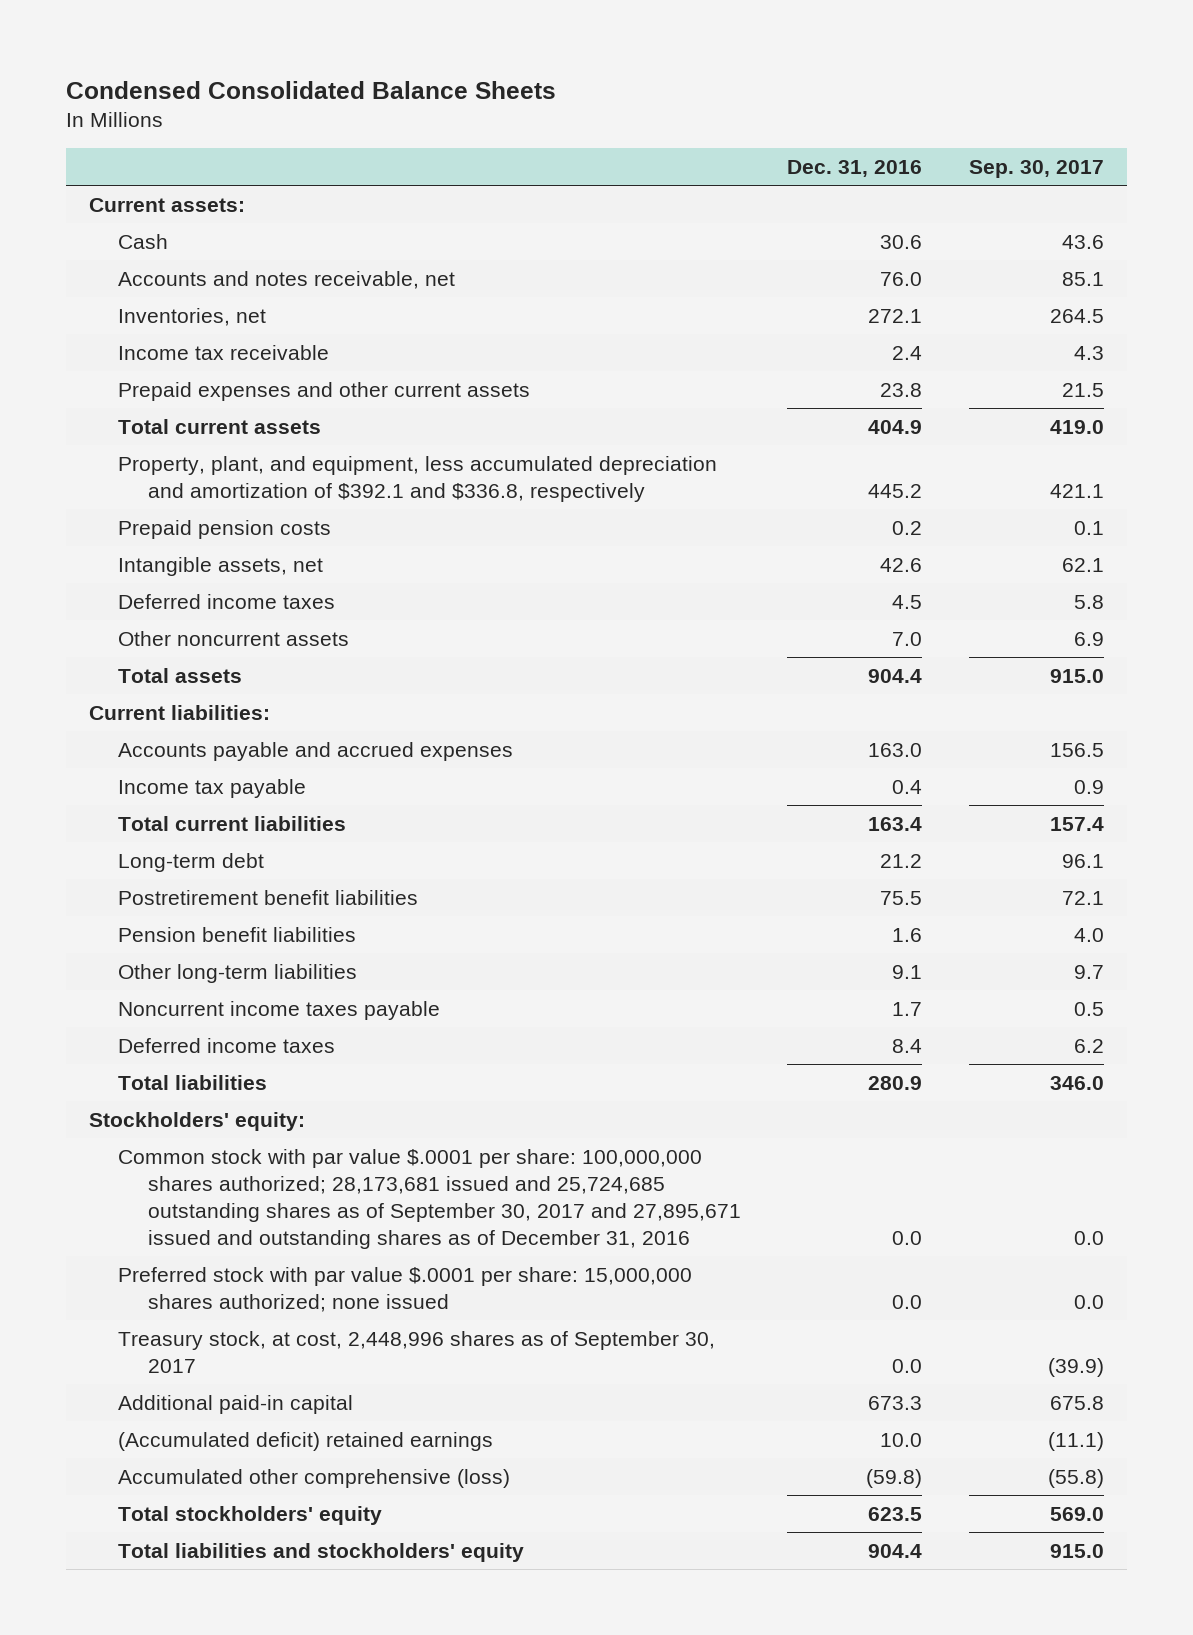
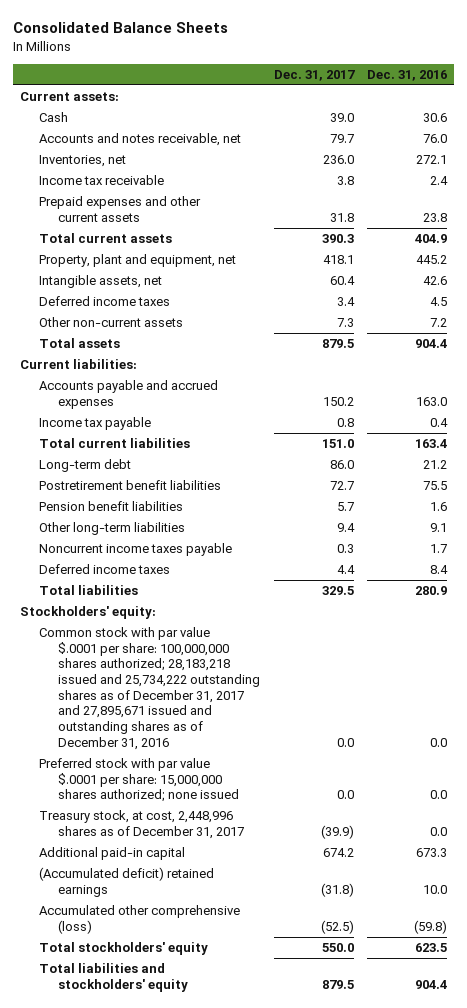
- Condensed Consolidated Balance Sheets
+ Consolidated Balance Sheets
- | Dec. 31, 2016 | Sep. 30, 2017
+ | Dec. 31, 2017 | Dec. 31, 2016
- Property, plant, and equipment, less accumulated depreciation and amortization of $392.1 and $336.8, respectively | 445.2 | 421.1
- Prepaid pension costs | 0.2 | 0.1
+ Property, plant and equipment, net | 418.1 | 445.2
- Other noncurrent assets | 7.0 | 6.9
+ Other non-current assets | 7.3 | 7.2
- Common stock with par value $.0001 per share: 100,000,000 shares authorized; 28,173,681 issued and 25,724,685 outstanding shares as of September 30, 2017 and 27,895,671 issued and outstanding shares as of December 31, 2016 | 0.0 | 0.0
+ Common stock with par value $.0001 per share: 100,000,000 shares authorized; 28,183,218 issued and 25,734,222 outstanding shares as of December 31, 2017 and 27,895,671 issued and outstanding shares as of December 31, 2016 | 0.0 | 0.0
- Treasury stock, at cost, 2,448,996 shares as of September 30, 2017 | 0.0 | (39.9)
+ Treasury stock, at cost, 2,448,996 shares as of December 31, 2017 | (39.9) | 0.0

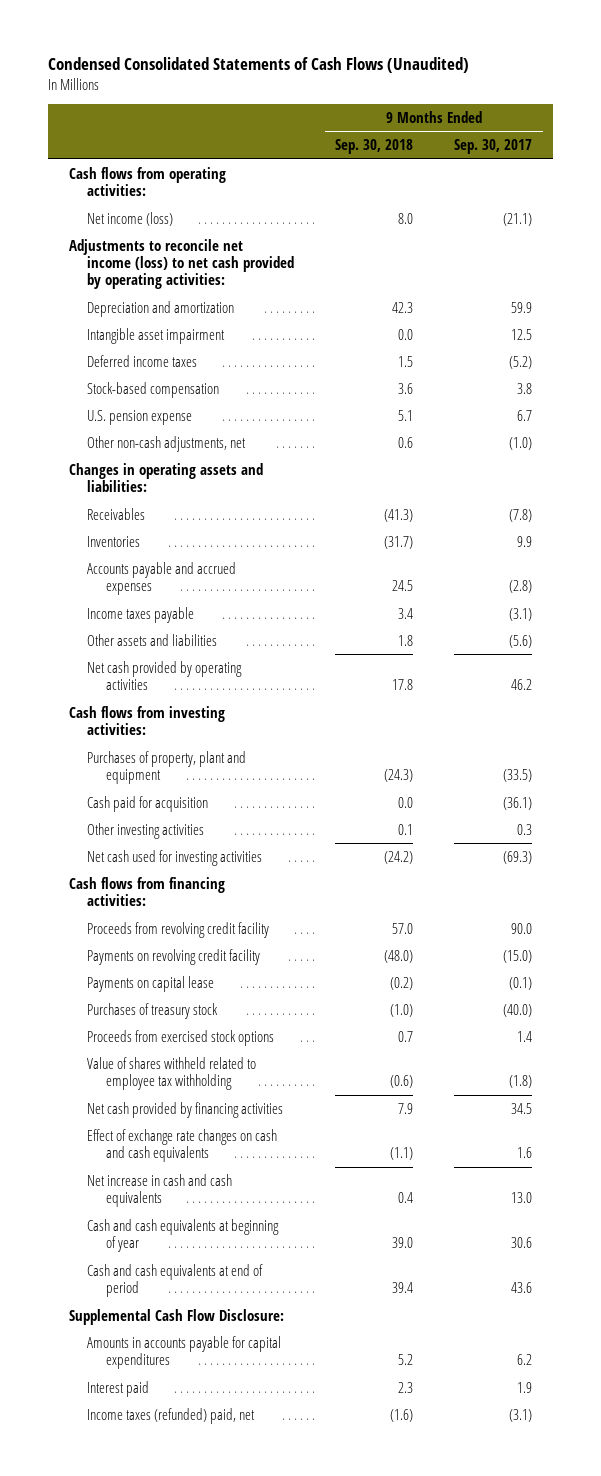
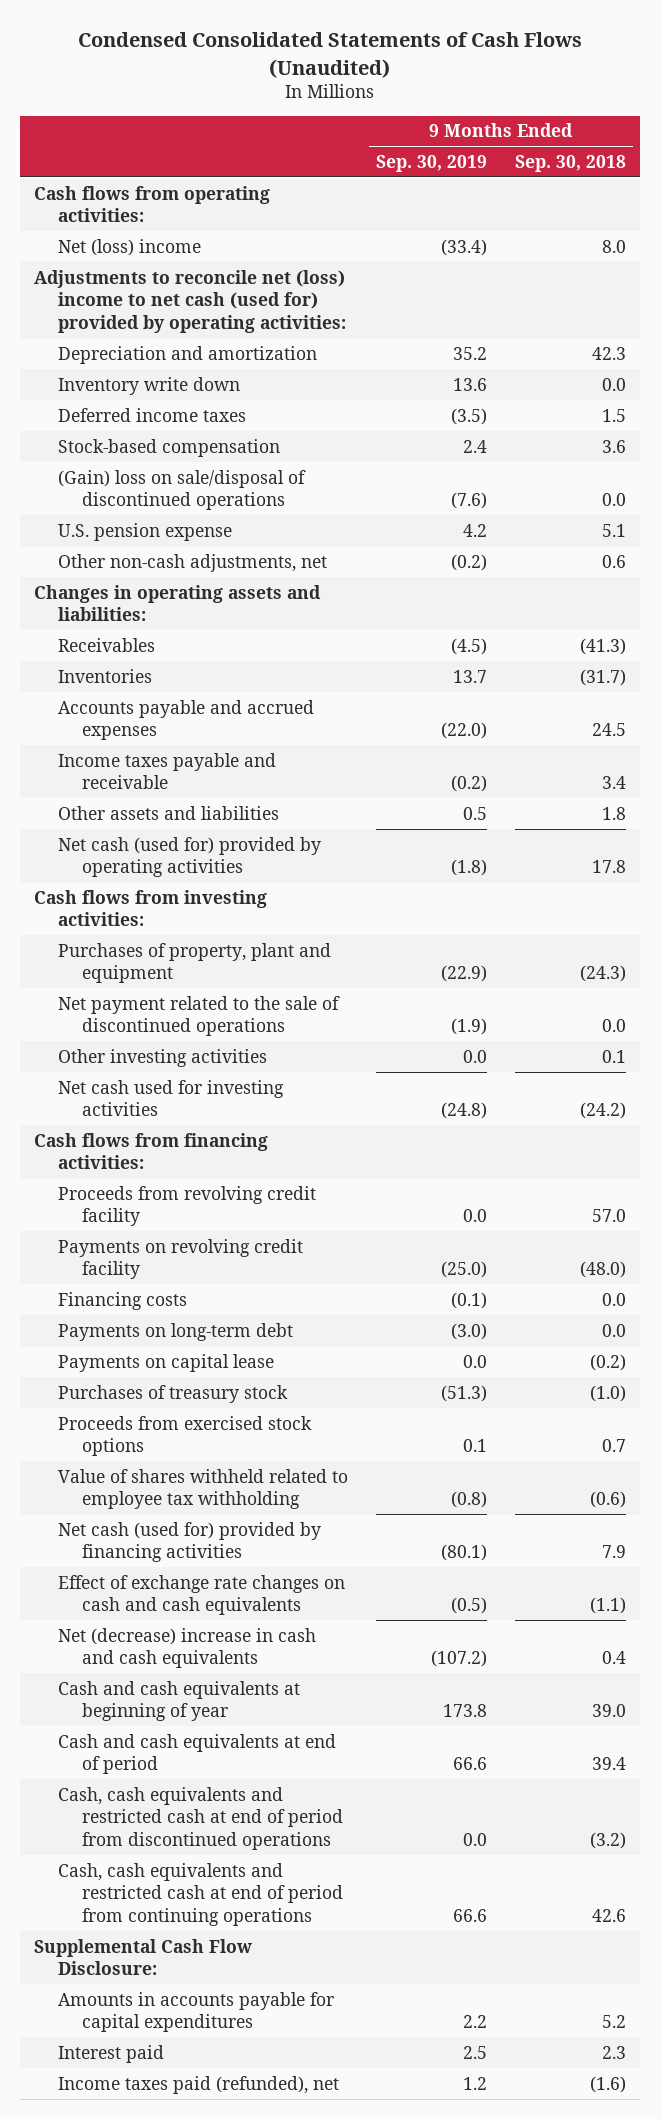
- | 9 Months Ended Sep. 30, 2018 | 9 Months Ended Sep. 30, 2017
+ | 9 Months Ended Sep. 30, 2019 | 9 Months Ended Sep. 30, 2018
- Net income (loss) | 8.0 | (21.1)
- Adjustments to reconcile net income (loss) to net cash provided by operating activities:
+ Net (loss) income | (33.4) | 8.0
+ Adjustments to reconcile net (loss) income to net cash (used for) provided by operating activities:
- Intangible asset impairment | 0.0 | 12.5
+ Inventory write down | 13.6 | 0.0
+ (Gain) loss on sale/disposal of discontinued operations | (7.6) | 0.0
- Income taxes payable | 3.4 | (3.1)
+ Income taxes payable and receivable | (0.2) | 3.4
- Net cash provided by operating activities | 17.8 | 46.2
+ Net cash (used for) provided by operating activities | (1.8) | 17.8
- Cash paid for acquisition | 0.0 | (36.1)
+ Net payment related to the sale of discontinued operations | (1.9) | 0.0
+ Financing costs | (0.1) | 0.0
+ Payments on long-term debt | (3.0) | 0.0
- Net cash provided by financing activities | 7.9 | 34.5
+ Net cash (used for) provided by financing activities | (80.1) | 7.9
- Net increase in cash and cash equivalents | 0.4 | 13.0
+ Net (decrease) increase in cash and cash equivalents | (107.2) | 0.4
+ Cash, cash equivalents and restricted cash at end of period from discontinued operations | 0.0 | (3.2)
+ Cash, cash equivalents and restricted cash at end of period from continuing operations | 66.6 | 42.6
- Income taxes (refunded) paid, net | (1.6) | (3.1)
+ Income taxes paid (refunded), net | 1.2 | (1.6)

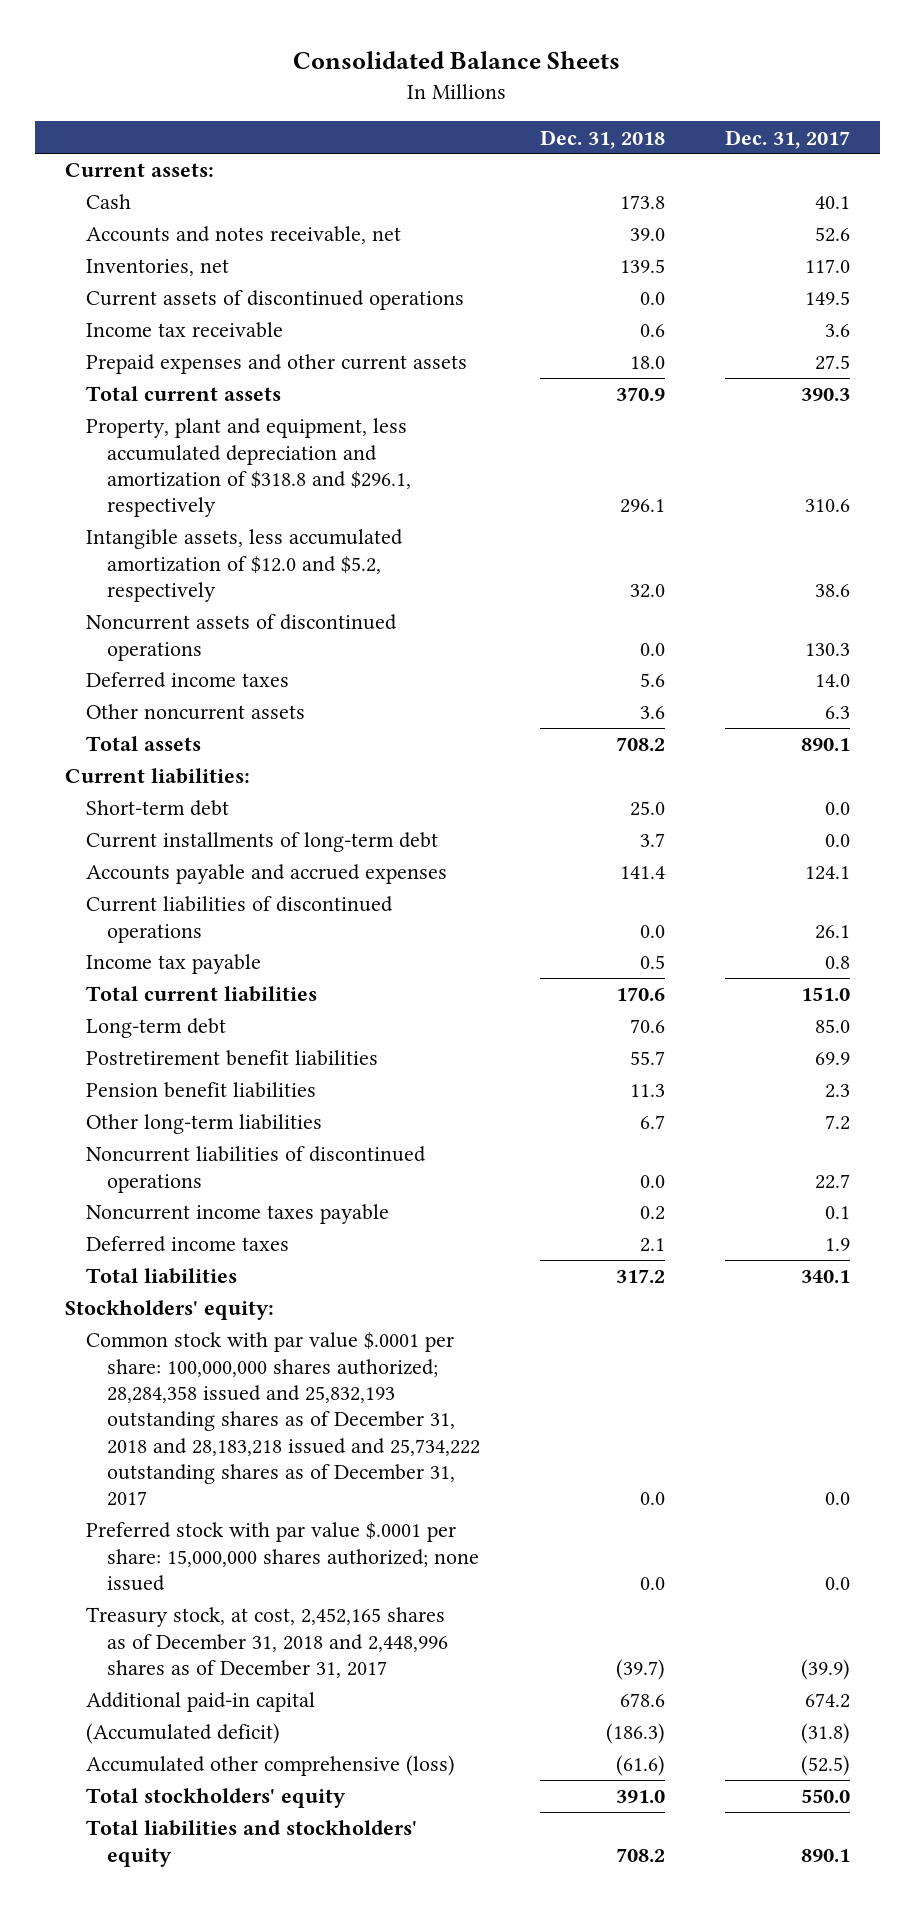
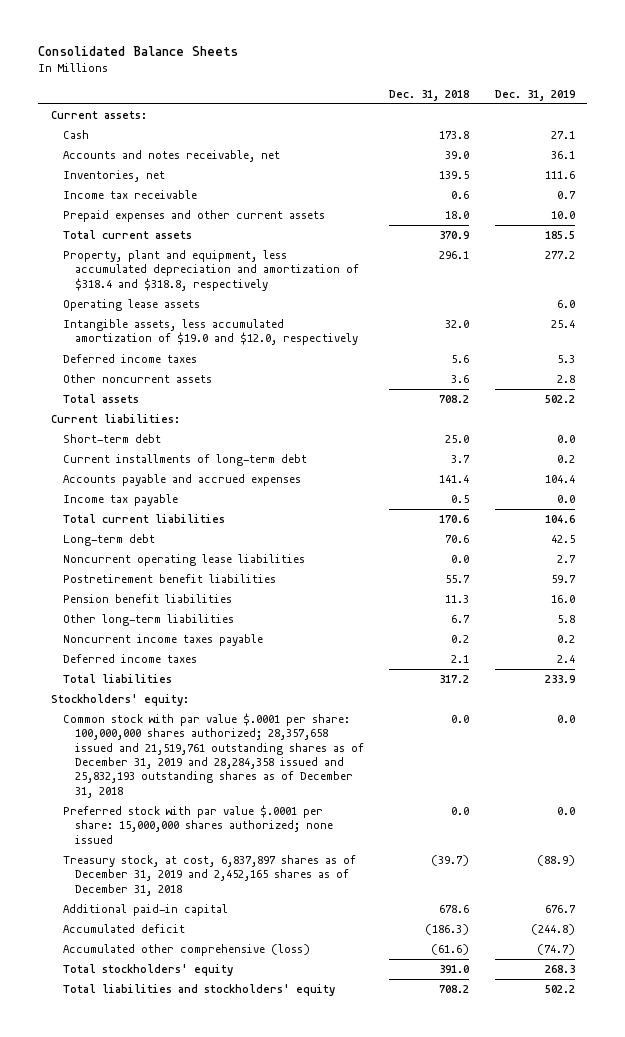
- | Dec. 31, 2018 | Dec. 31, 2017
+ | Dec. 31, 2018 | Dec. 31, 2019
- Current assets of discontinued operations | 0.0 | 149.5
- Property, plant and equipment, less accumulated depreciation and amortization of $318.8 and $296.1, respectively | 296.1 | 310.6
- Intangible assets, less accumulated amortization of $12.0 and $5.2, respectively | 32.0 | 38.6
- Noncurrent assets of discontinued operations | 0.0 | 130.3
+ Property, plant and equipment, less accumulated depreciation and amortization of $318.4 and $318.8, respectively | 296.1 | 277.2
+ Operating lease assets | | 6.0
+ Intangible assets, less accumulated amortization of $19.0 and $12.0, respectively | 32.0 | 25.4
- Current liabilities of discontinued operations | 0.0 | 26.1
+ Noncurrent operating lease liabilities | 0.0 | 2.7
- Noncurrent liabilities of discontinued operations | 0.0 | 22.7
- Common stock with par value $.0001 per share: 100,000,000 shares authorized; 28,284,358 issued and 25,832,193 outstanding shares as of December 31, 2018 and 28,183,218 issued and 25,734,222 outstanding shares as of December 31, 2017 | 0.0 | 0.0
+ Common stock with par value $.0001 per share: 100,000,000 shares authorized; 28,357,658 issued and 21,519,761 outstanding shares as of December 31, 2019 and 28,284,358 issued and 25,832,193 outstanding shares as of December 31, 2018 | 0.0 | 0.0
- Treasury stock, at cost, 2,452,165 shares as of December 31, 2018 and 2,448,996 shares as of December 31, 2017 | (39.7) | (39.9)
+ Treasury stock, at cost, 6,837,897 shares as of December 31, 2019 and 2,452,165 shares as of December 31, 2018 | (39.7) | (88.9)
- (Accumulated deficit) | (186.3) | (31.8)
+ Accumulated deficit | (186.3) | (244.8)

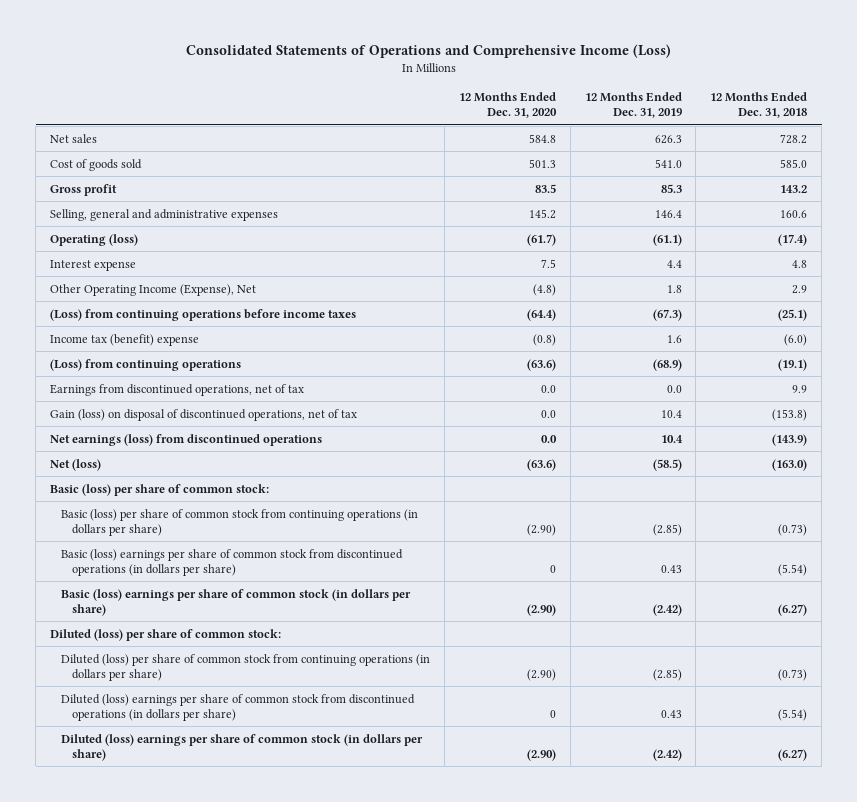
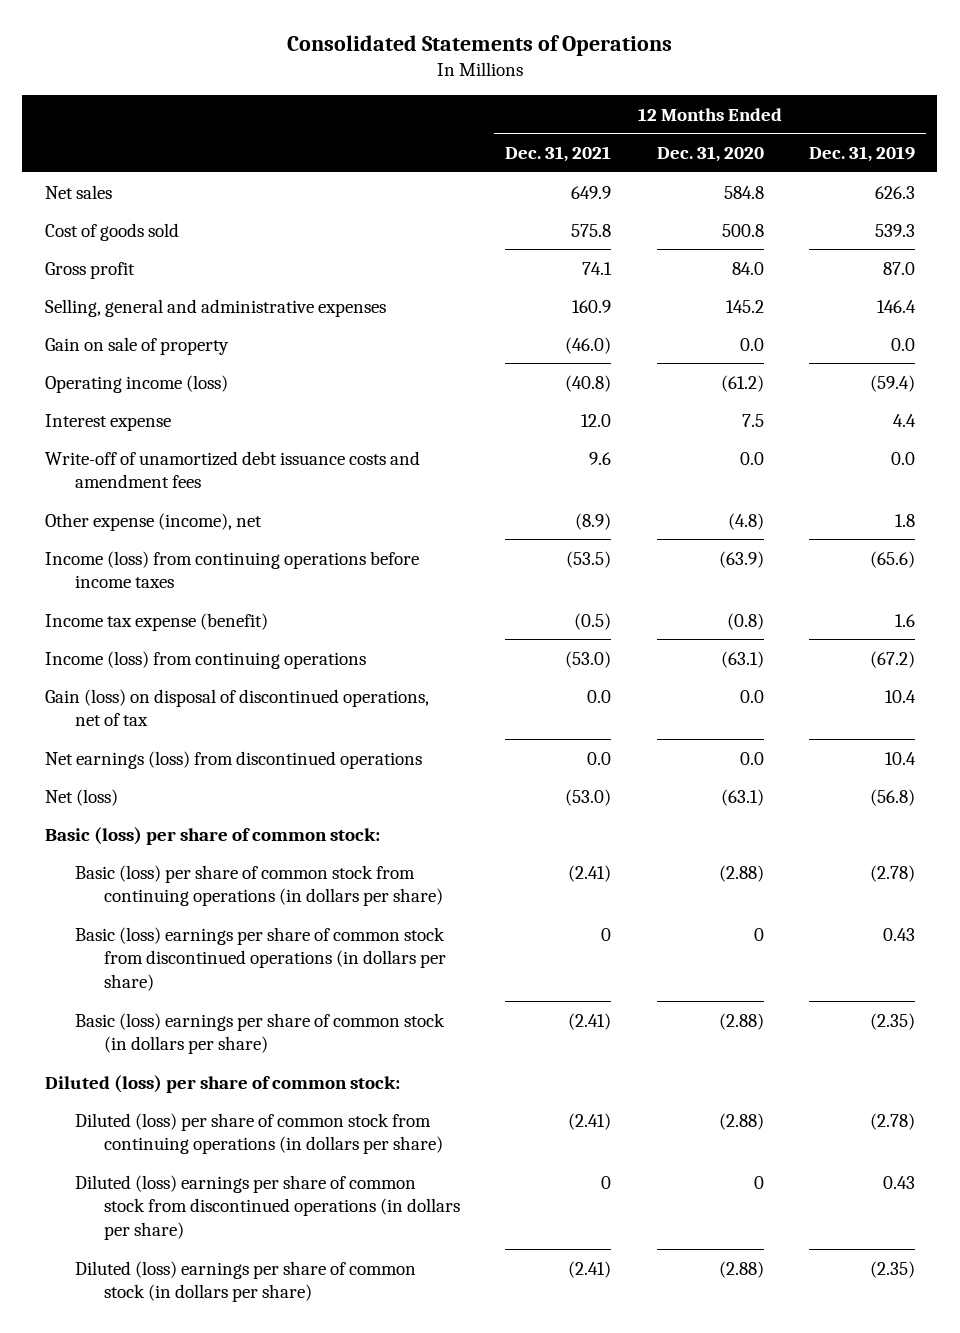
- Consolidated Statements of Operations and Comprehensive Income (Loss)
+ Consolidated Statements of Operations
- | 12 Months Ended Dec. 31, 2020 | 12 Months Ended Dec. 31, 2019 | 12 Months Ended Dec. 31, 2018
+ | 12 Months Ended Dec. 31, 2021 | 12 Months Ended Dec. 31, 2020 | 12 Months Ended Dec. 31, 2019
- Cost of goods sold | 501.3 | 541.0 | 585.0
- Gross profit | 83.5 | 85.3 | 143.2
+ Cost of goods sold | 575.8 | 500.8 | 539.3
+ Gross profit | 74.1 | 84.0 | 87.0
- Operating (loss) | (61.7) | (61.1) | (17.4)
+ Gain on sale of property | (46.0) | 0.0 | 0.0
+ Operating income (loss) | (40.8) | (61.2) | (59.4)
- Other Operating Income (Expense), Net | (4.8) | 1.8 | 2.9
- (Loss) from continuing operations before income taxes | (64.4) | (67.3) | (25.1)
- Income tax (benefit) expense | (0.8) | 1.6 | (6.0)
- (Loss) from continuing operations | (63.6) | (68.9) | (19.1)
- Earnings from discontinued operations, net of tax | 0.0 | 0.0 | 9.9
+ Write-off of unamortized debt issuance costs and amendment fees | 9.6 | 0.0 | 0.0
+ Other expense (income), net | (8.9) | (4.8) | 1.8
+ Income (loss) from continuing operations before income taxes | (53.5) | (63.9) | (65.6)
+ Income tax expense (benefit) | (0.5) | (0.8) | 1.6
+ Income (loss) from continuing operations | (53.0) | (63.1) | (67.2)
- Net (loss) | (63.6) | (58.5) | (163.0)
+ Net (loss) | (53.0) | (63.1) | (56.8)
- Basic (loss) per share of common stock from continuing operations (in dollars per share) | (2.90) | (2.85) | (0.73)
+ Basic (loss) per share of common stock from continuing operations (in dollars per share) | (2.41) | (2.88) | (2.78)
- Basic (loss) earnings per share of common stock (in dollars per share) | (2.90) | (2.42) | (6.27)
+ Basic (loss) earnings per share of common stock (in dollars per share) | (2.41) | (2.88) | (2.35)
- Diluted (loss) per share of common stock from continuing operations (in dollars per share) | (2.90) | (2.85) | (0.73)
+ Diluted (loss) per share of common stock from continuing operations (in dollars per share) | (2.41) | (2.88) | (2.78)
- Diluted (loss) earnings per share of common stock (in dollars per share) | (2.90) | (2.42) | (6.27)
+ Diluted (loss) earnings per share of common stock (in dollars per share) | (2.41) | (2.88) | (2.35)

